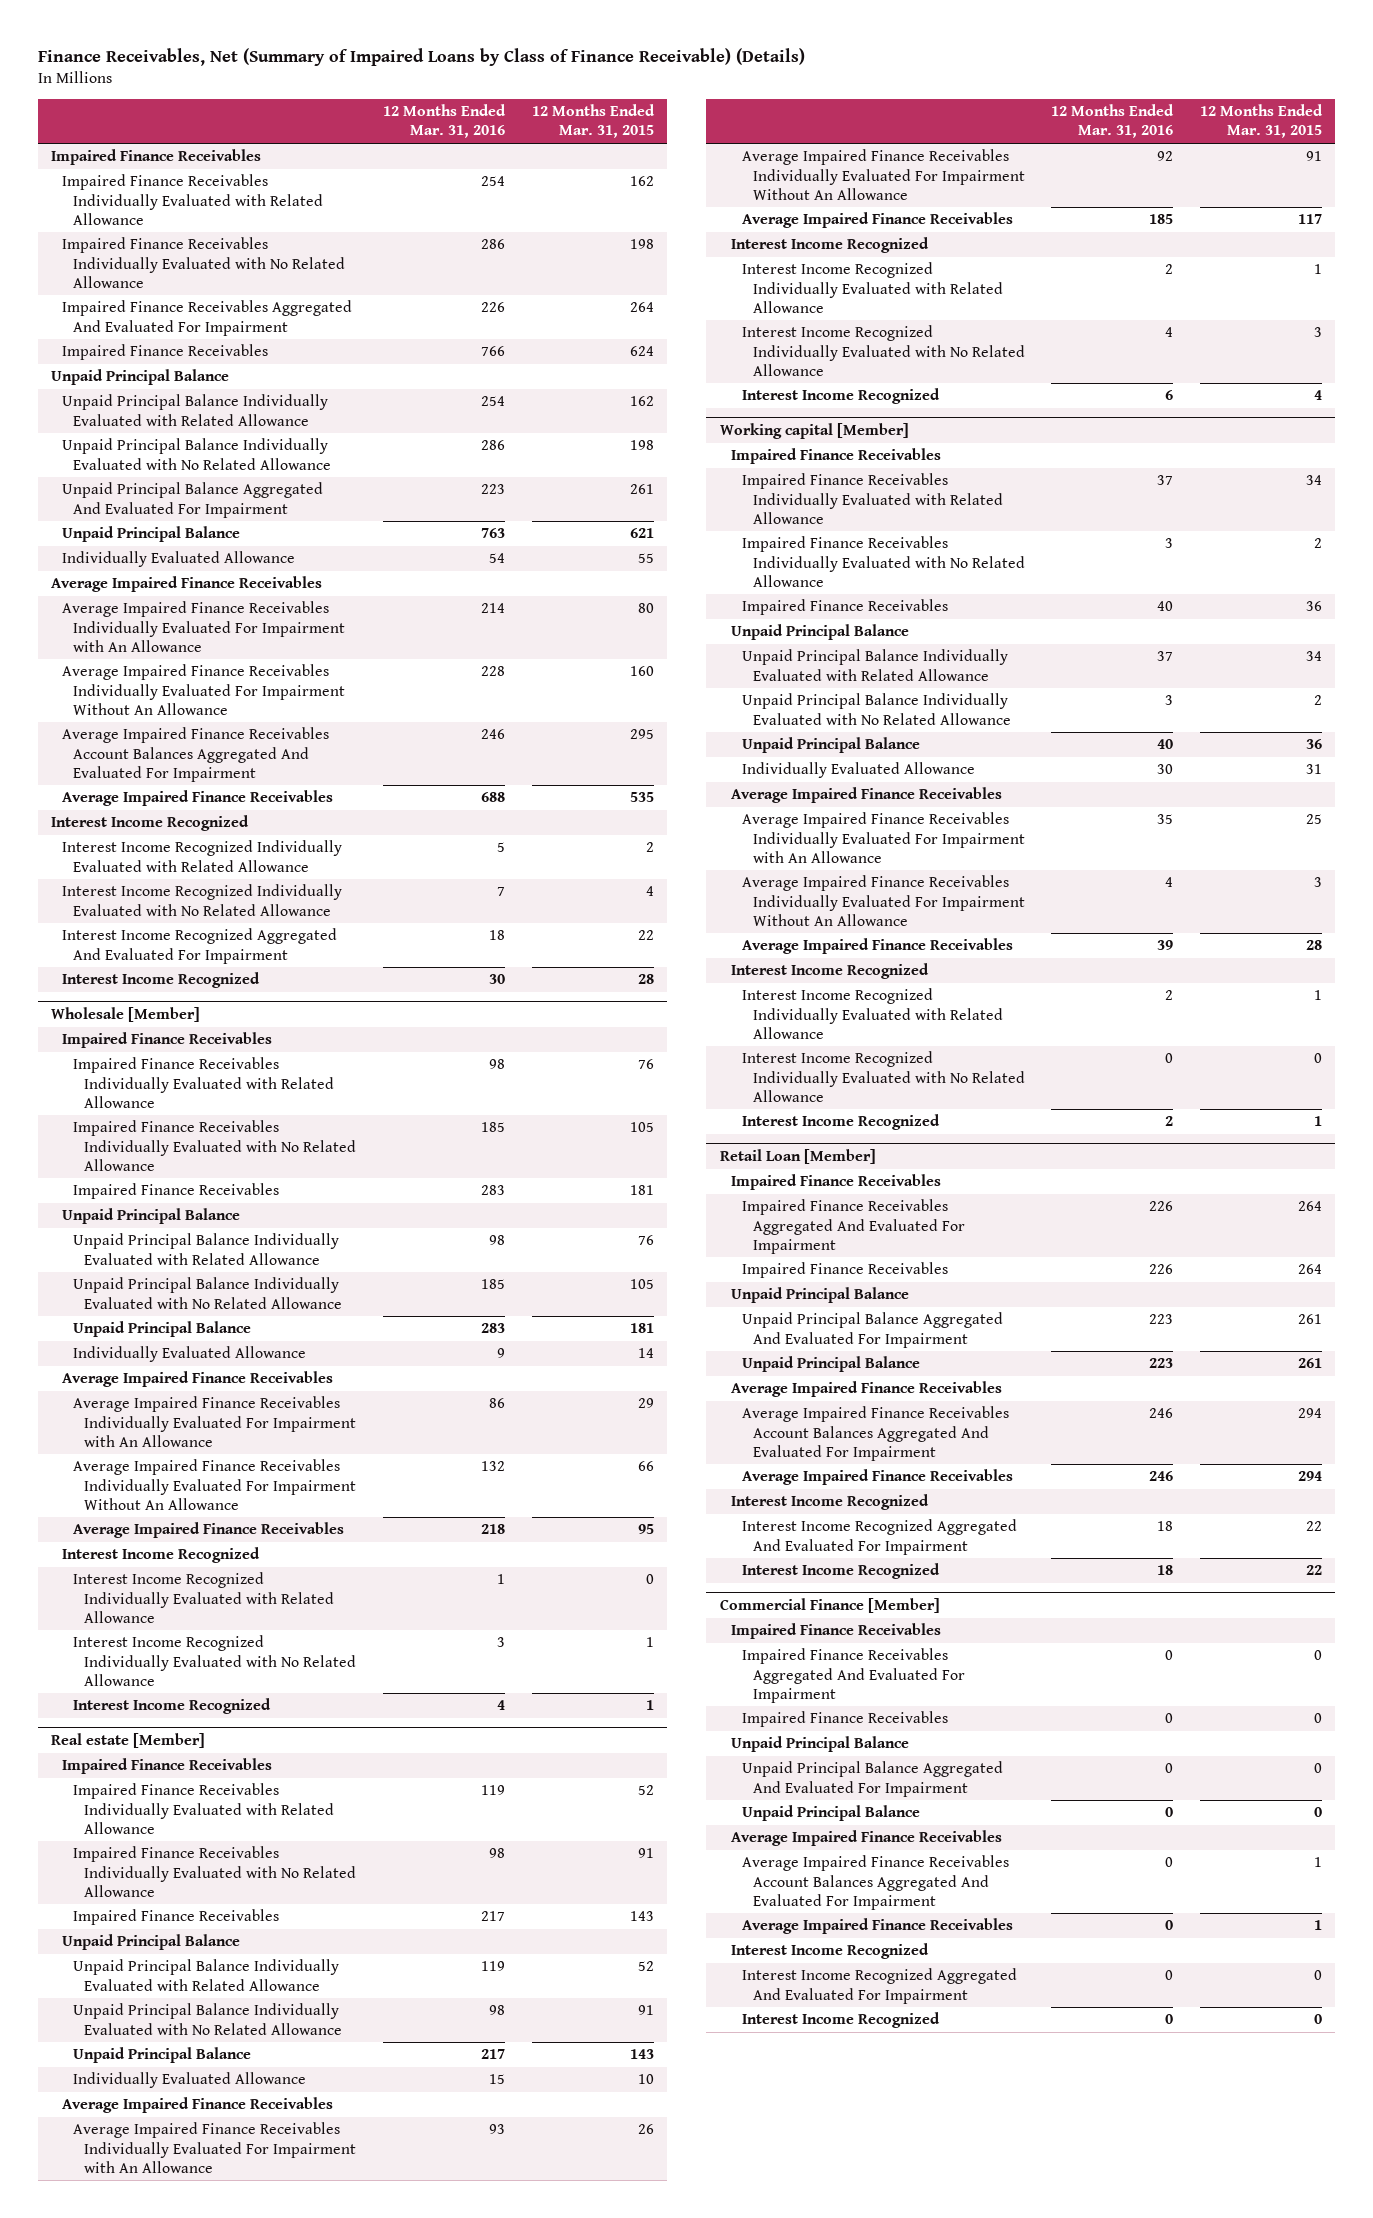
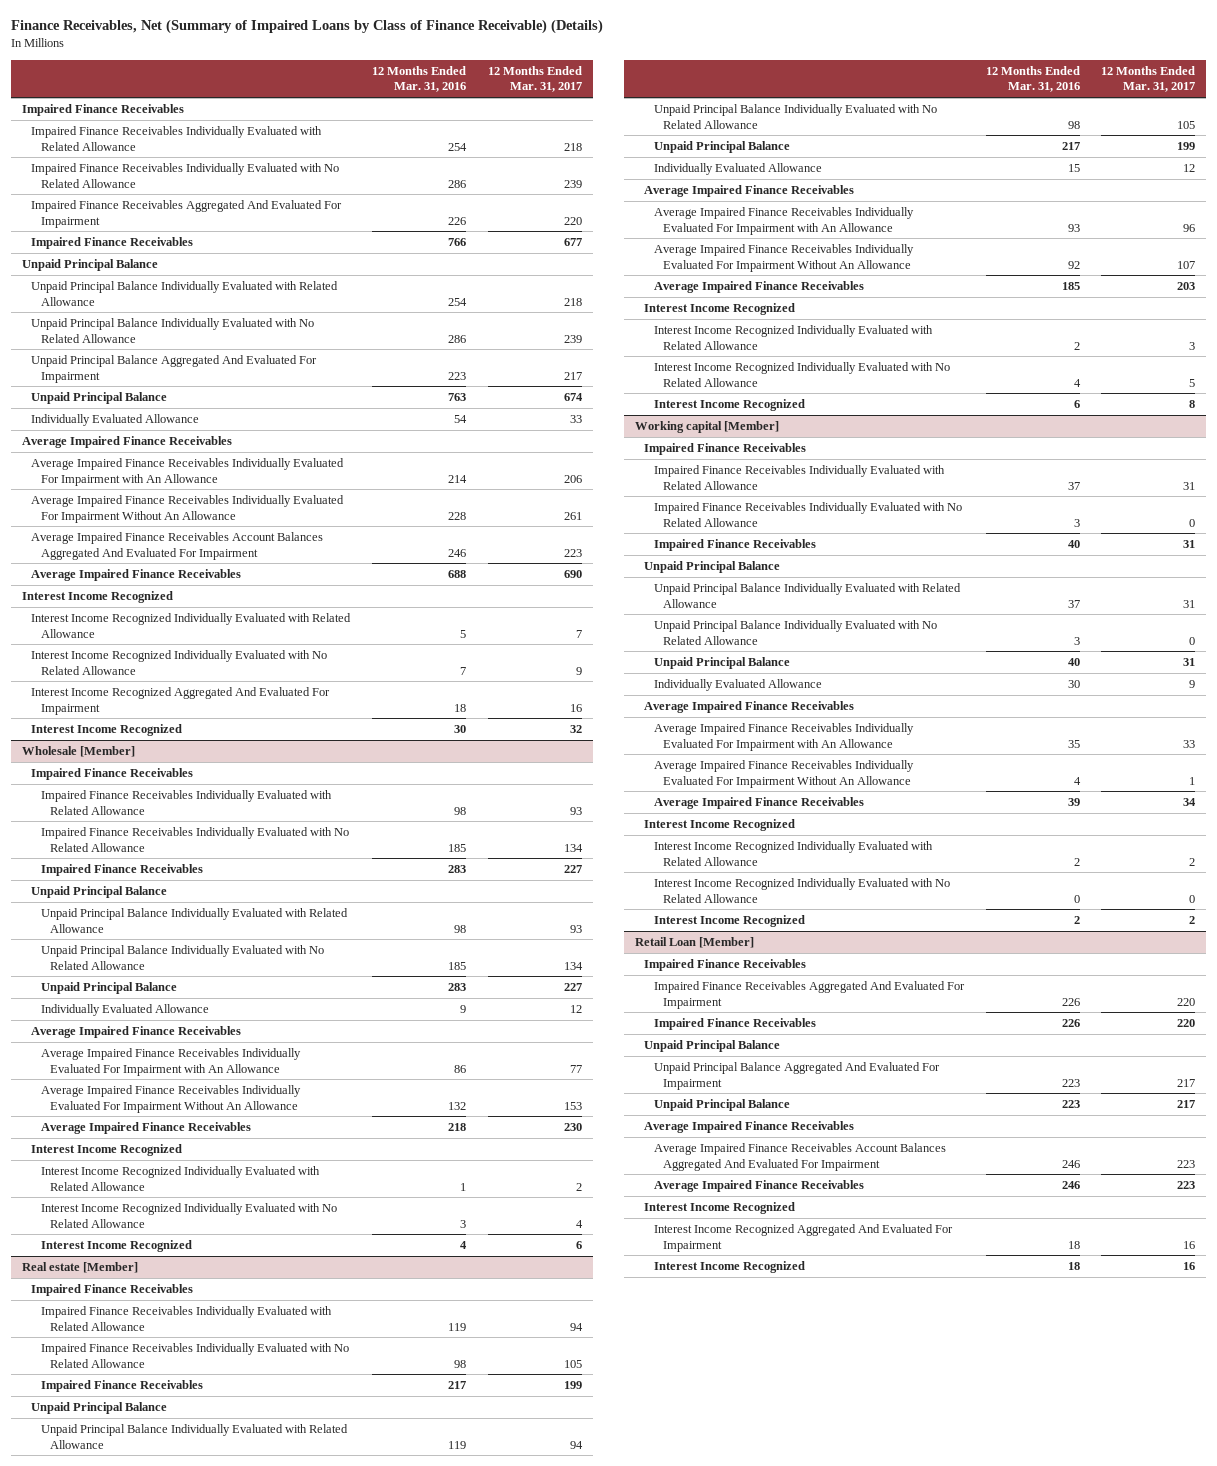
- | 12 Months Ended Mar. 31, 2016 | 12 Months Ended Mar. 31, 2015
+ | 12 Months Ended Mar. 31, 2016 | 12 Months Ended Mar. 31, 2017
- Commercial Finance [Member]
- Impaired Finance Receivables
- Impaired Finance Receivables Aggregated And Evaluated For Impairment | 0 | 0
- Impaired Finance Receivables | 0 | 0
- Unpaid Principal Balance
- Unpaid Principal Balance Aggregated And Evaluated For Impairment | 0 | 0
- Unpaid Principal Balance | 0 | 0
- Average Impaired Finance Receivables
- Average Impaired Finance Receivables Account Balances Aggregated And Evaluated For Impairment | 0 | 1
- Average Impaired Finance Receivables | 0 | 1
- Interest Income Recognized
- Interest Income Recognized Aggregated And Evaluated For Impairment | 0 | 0
- Interest Income Recognized | 0 | 0

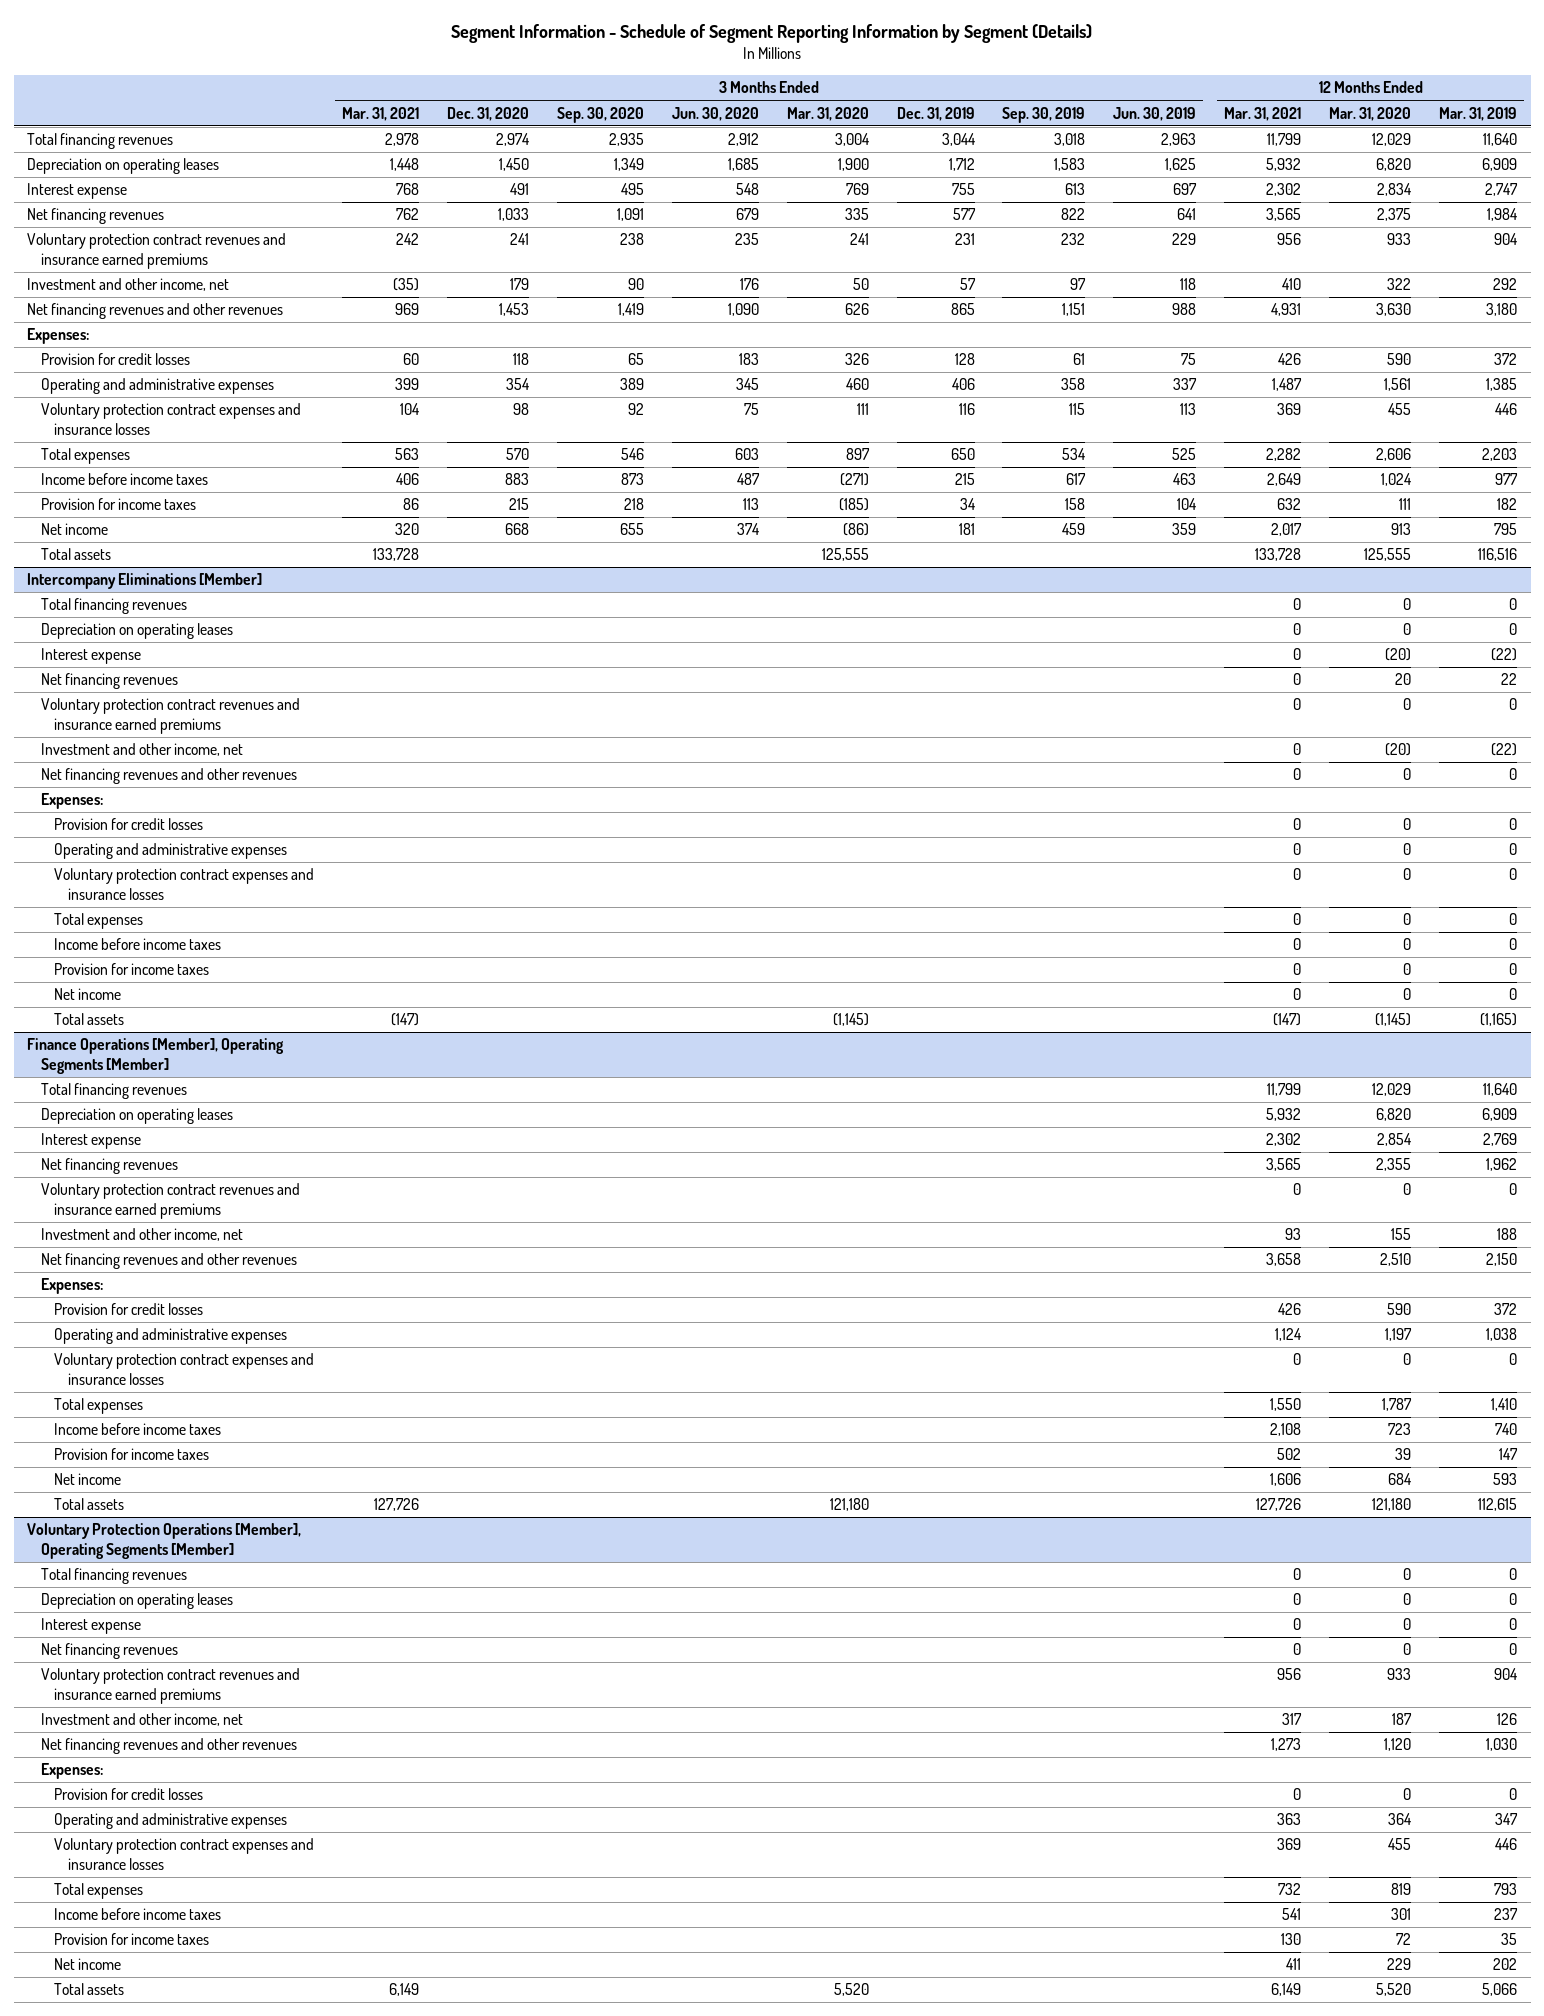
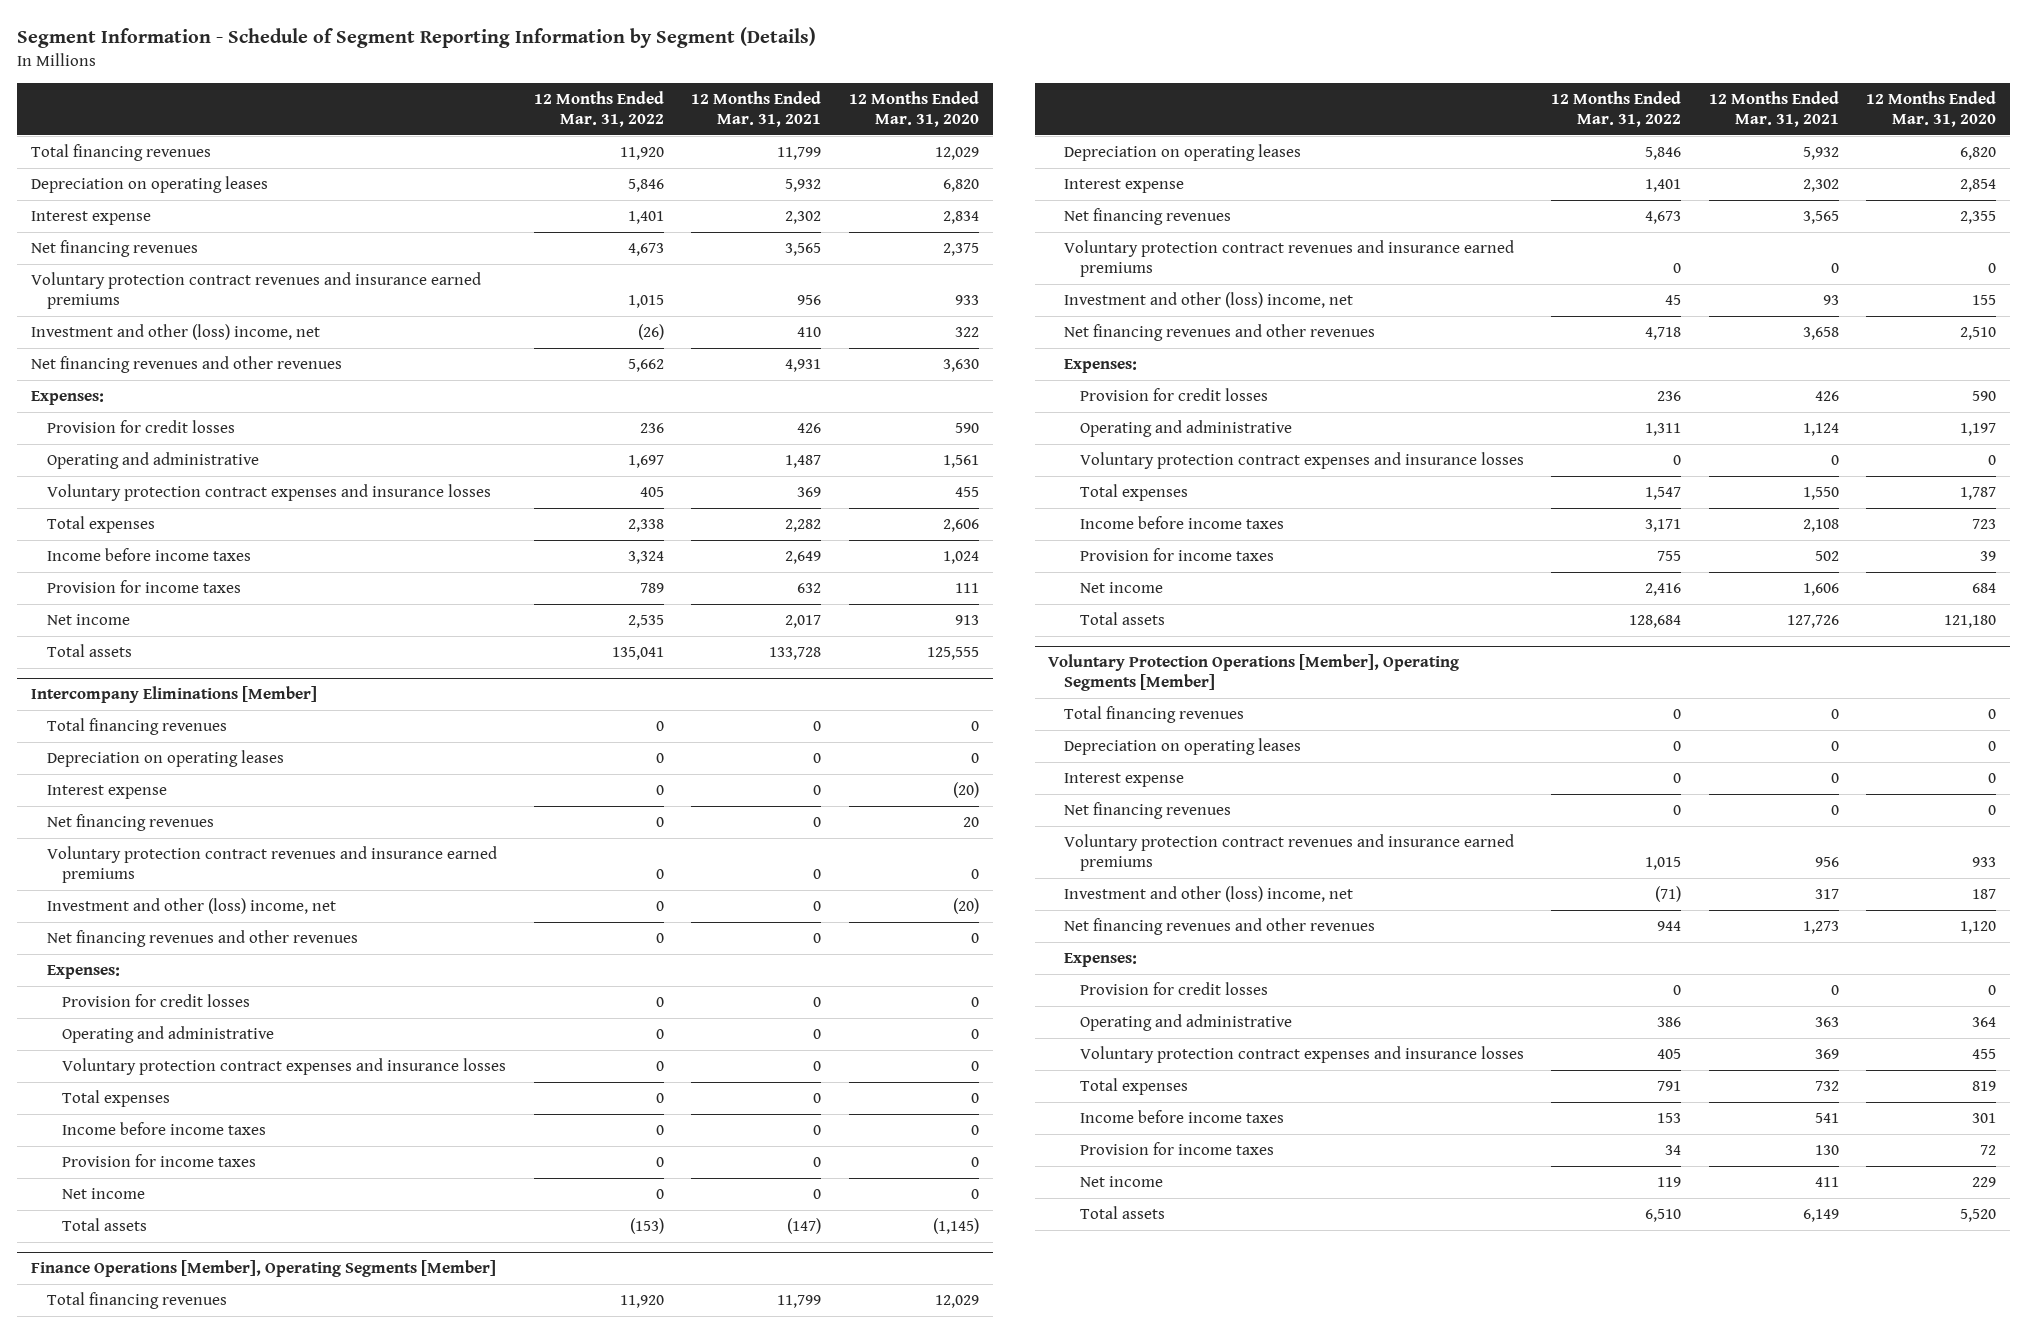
- | 3 Months Ended Mar. 31, 2021 | 3 Months Ended Dec. 31, 2020 | 3 Months Ended Sep. 30, 2020 | 3 Months Ended Jun. 30, 2020 | 3 Months Ended Mar. 31, 2020 | 3 Months Ended Dec. 31, 2019 | 3 Months Ended Sep. 30, 2019 | 3 Months Ended Jun. 30, 2019 | 12 Months Ended Mar. 31, 2021 | 12 Months Ended Mar. 31, 2020 | 12 Months Ended Mar. 31, 2019
+ | 12 Months Ended Mar. 31, 2022 | 12 Months Ended Mar. 31, 2021 | 12 Months Ended Mar. 31, 2020
- Investment and other income, net | (35) | 179 | 90 | 176 | 50 | 57 | 97 | 118 | 410 | 322 | 292
+ Investment and other (loss) income, net | (26) | 410 | 322
- Operating and administrative expenses | 399 | 354 | 389 | 345 | 460 | 406 | 358 | 337 | 1,487 | 1,561 | 1,385
+ Operating and administrative | 1,697 | 1,487 | 1,561
@ Intercompany Eliminations [Member]
- Investment and other income, net | | | | | | | | | 0 | (20) | (22)
+ Investment and other (loss) income, net | 0 | 0 | (20)
- Operating and administrative expenses | | | | | | | | | 0 | 0 | 0
+ Operating and administrative | 0 | 0 | 0
@ Finance Operations [Member], Operating Segments [Member]
- Investment and other income, net | | | | | | | | | 93 | 155 | 188
+ Investment and other (loss) income, net | 45 | 93 | 155
- Operating and administrative expenses | | | | | | | | | 1,124 | 1,197 | 1,038
+ Operating and administrative | 1,311 | 1,124 | 1,197
@ Voluntary Protection Operations [Member], Operating Segments [Member]
- Investment and other income, net | | | | | | | | | 317 | 187 | 126
+ Investment and other (loss) income, net | (71) | 317 | 187
- Operating and administrative expenses | | | | | | | | | 363 | 364 | 347
+ Operating and administrative | 386 | 363 | 364

